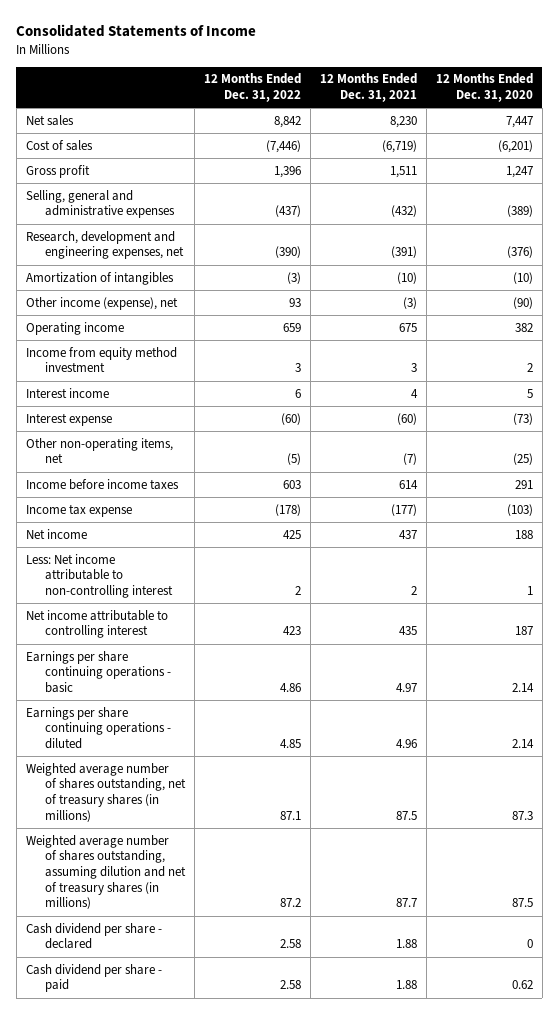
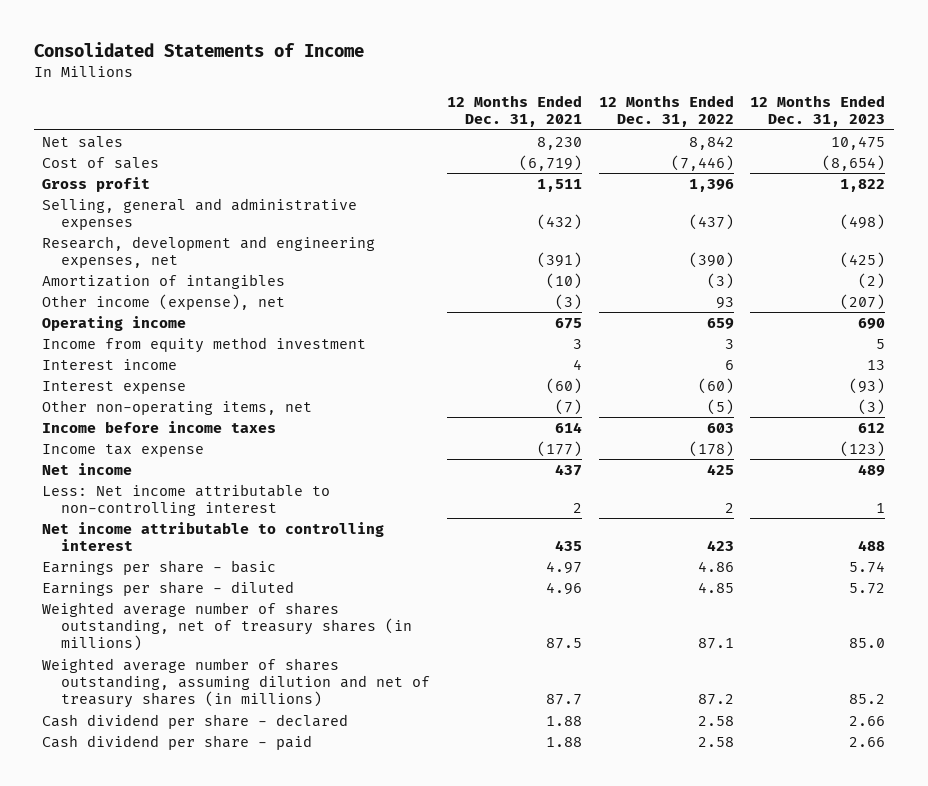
- | 12 Months Ended Dec. 31, 2022 | 12 Months Ended Dec. 31, 2021 | 12 Months Ended Dec. 31, 2020
+ | 12 Months Ended Dec. 31, 2021 | 12 Months Ended Dec. 31, 2022 | 12 Months Ended Dec. 31, 2023
- Earnings per share continuing operations - basic | 4.86 | 4.97 | 2.14
- Earnings per share continuing operations - diluted | 4.85 | 4.96 | 2.14
+ Earnings per share - basic | 4.97 | 4.86 | 5.74
+ Earnings per share - diluted | 4.96 | 4.85 | 5.72

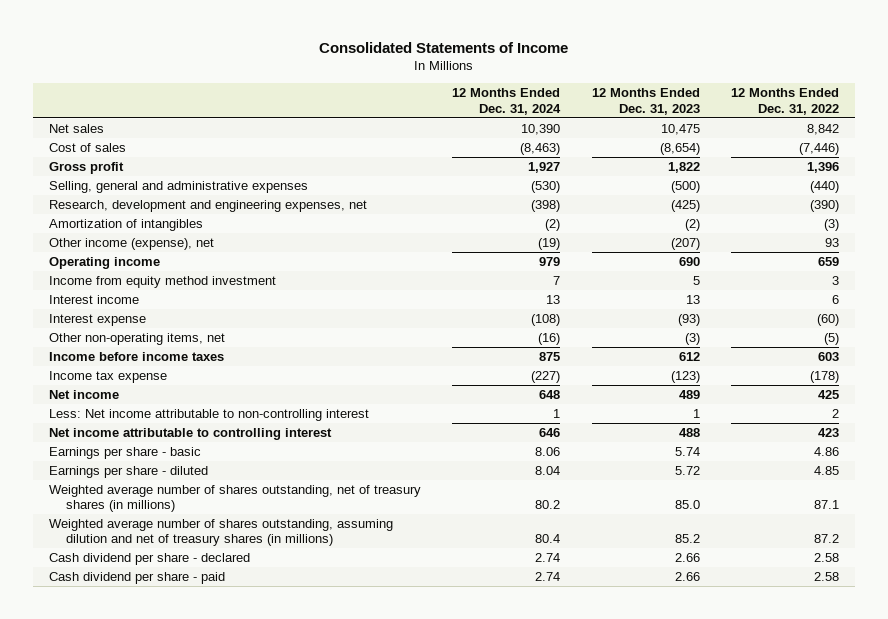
- | 12 Months Ended Dec. 31, 2021 | 12 Months Ended Dec. 31, 2022 | 12 Months Ended Dec. 31, 2023
+ | 12 Months Ended Dec. 31, 2024 | 12 Months Ended Dec. 31, 2023 | 12 Months Ended Dec. 31, 2022
- Selling, general and administrative expenses | (432) | (437) | (498)
+ Selling, general and administrative expenses | (530) | (500) | (440)

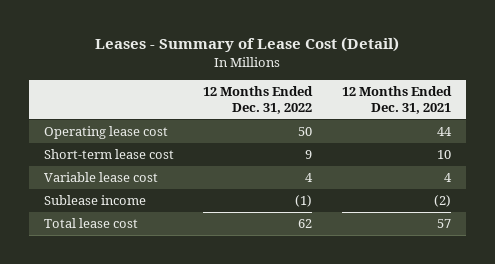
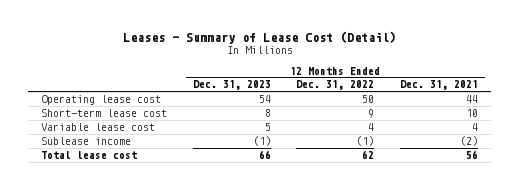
- | 12 Months Ended Dec. 31, 2022 | 12 Months Ended Dec. 31, 2021
+ | 12 Months Ended Dec. 31, 2023 | 12 Months Ended Dec. 31, 2022 | 12 Months Ended Dec. 31, 2021
- Total lease cost | 62 | 57
+ Total lease cost | 66 | 62 | 56

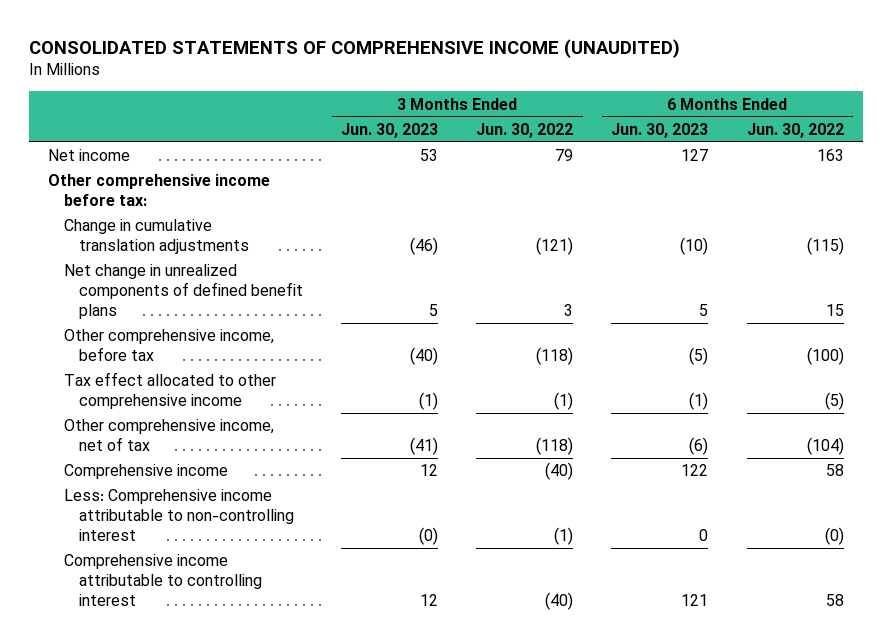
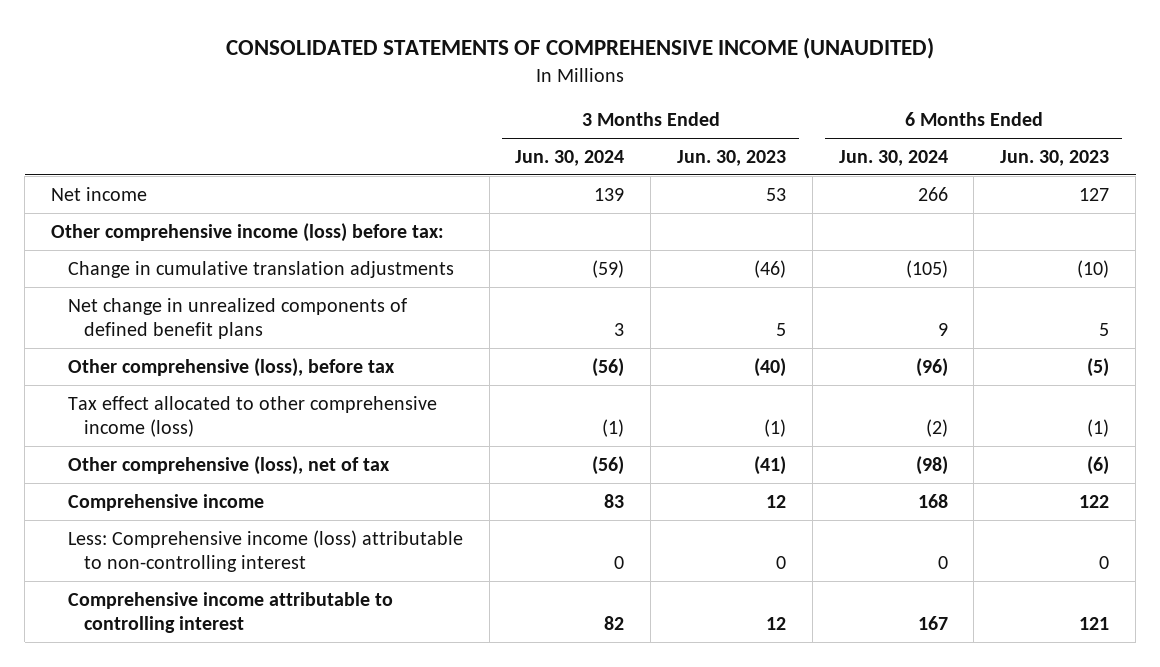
- | 3 Months Ended Jun. 30, 2023 | 3 Months Ended Jun. 30, 2022 | 6 Months Ended Jun. 30, 2023 | 6 Months Ended Jun. 30, 2022
+ | 3 Months Ended Jun. 30, 2024 | 3 Months Ended Jun. 30, 2023 | 6 Months Ended Jun. 30, 2024 | 6 Months Ended Jun. 30, 2023
- Other comprehensive income before tax:
+ Other comprehensive income (loss) before tax:
- Other comprehensive income, before tax | (40) | (118) | (5) | (100)
- Tax effect allocated to other comprehensive income | (1) | (1) | (1) | (5)
- Other comprehensive income, net of tax | (41) | (118) | (6) | (104)
+ Other comprehensive (loss), before tax | (56) | (40) | (96) | (5)
+ Tax effect allocated to other comprehensive income (loss) | (1) | (1) | (2) | (1)
+ Other comprehensive (loss), net of tax | (56) | (41) | (98) | (6)
- Less: Comprehensive income attributable to non-controlling interest | (0) | (1) | 0 | (0)
+ Less: Comprehensive income (loss) attributable to non-controlling interest | 0 | 0 | 0 | 0

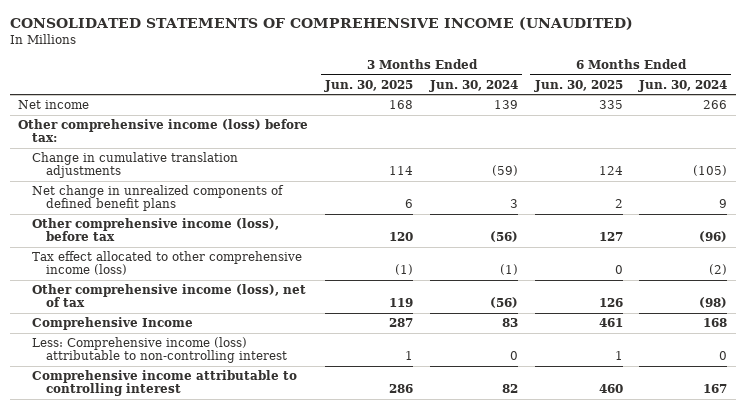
- | 3 Months Ended Jun. 30, 2024 | 3 Months Ended Jun. 30, 2023 | 6 Months Ended Jun. 30, 2024 | 6 Months Ended Jun. 30, 2023
+ | 3 Months Ended Jun. 30, 2025 | 3 Months Ended Jun. 30, 2024 | 6 Months Ended Jun. 30, 2025 | 6 Months Ended Jun. 30, 2024
- Other comprehensive (loss), before tax | (56) | (40) | (96) | (5)
+ Other comprehensive income (loss), before tax | 120 | (56) | 127 | (96)
- Other comprehensive (loss), net of tax | (56) | (41) | (98) | (6)
- Comprehensive income | 83 | 12 | 168 | 122
+ Other comprehensive income (loss), net of tax | 119 | (56) | 126 | (98)
+ Comprehensive Income | 287 | 83 | 461 | 168

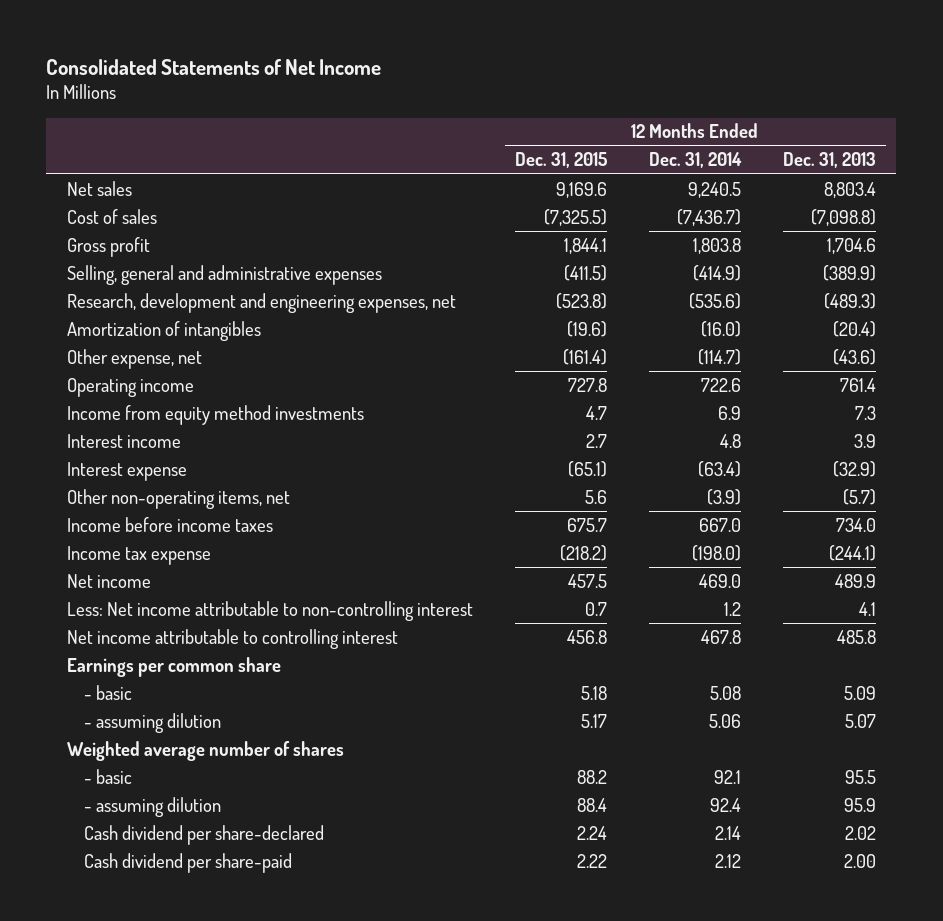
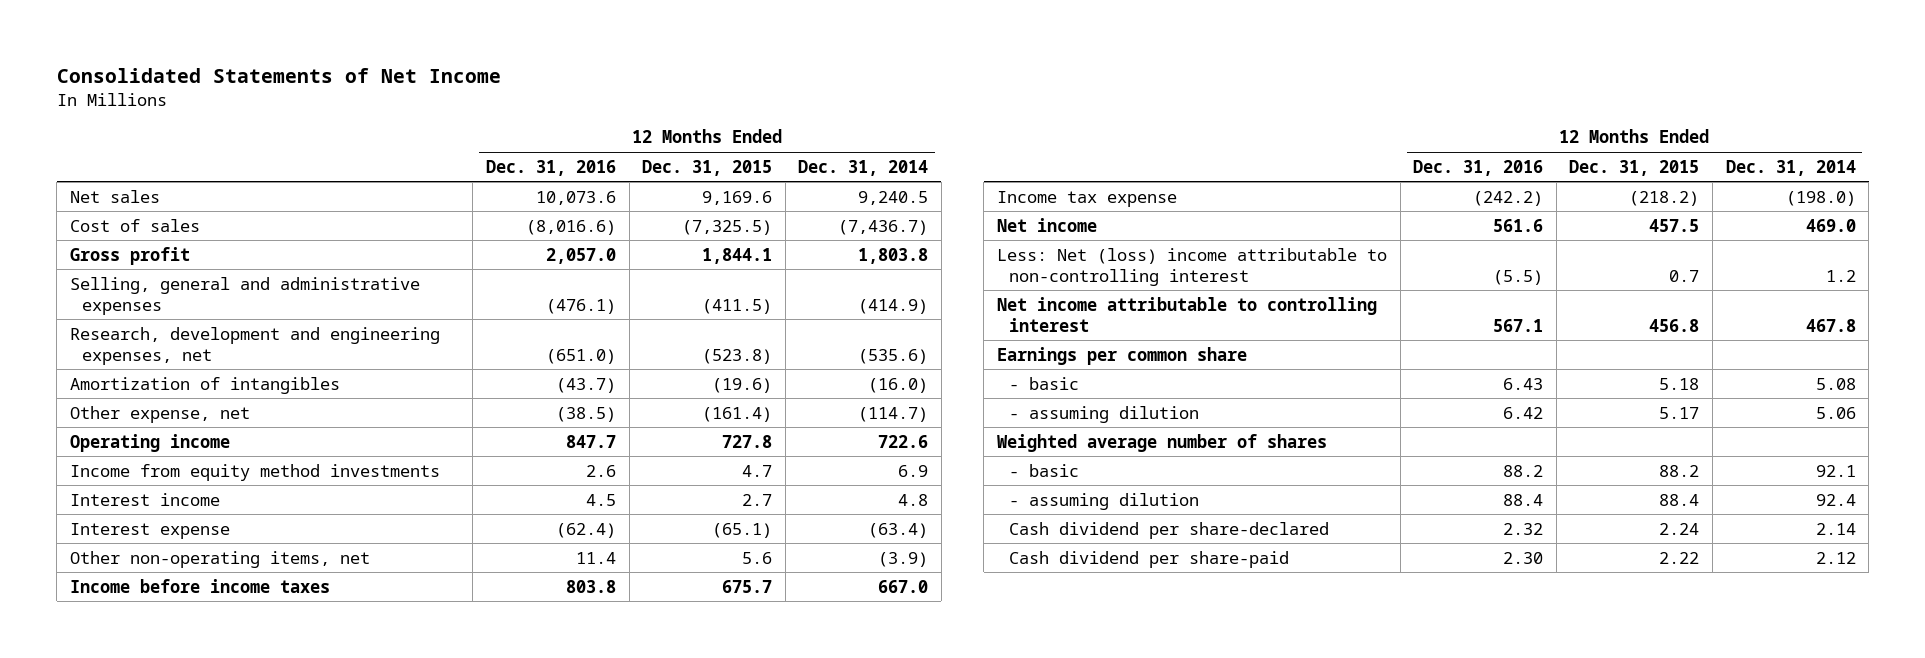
- | 12 Months Ended Dec. 31, 2015 | 12 Months Ended Dec. 31, 2014 | 12 Months Ended Dec. 31, 2013
+ | 12 Months Ended Dec. 31, 2016 | 12 Months Ended Dec. 31, 2015 | 12 Months Ended Dec. 31, 2014
- Less: Net income attributable to non-controlling interest | 0.7 | 1.2 | 4.1
+ Less: Net (loss) income attributable to non-controlling interest | (5.5) | 0.7 | 1.2

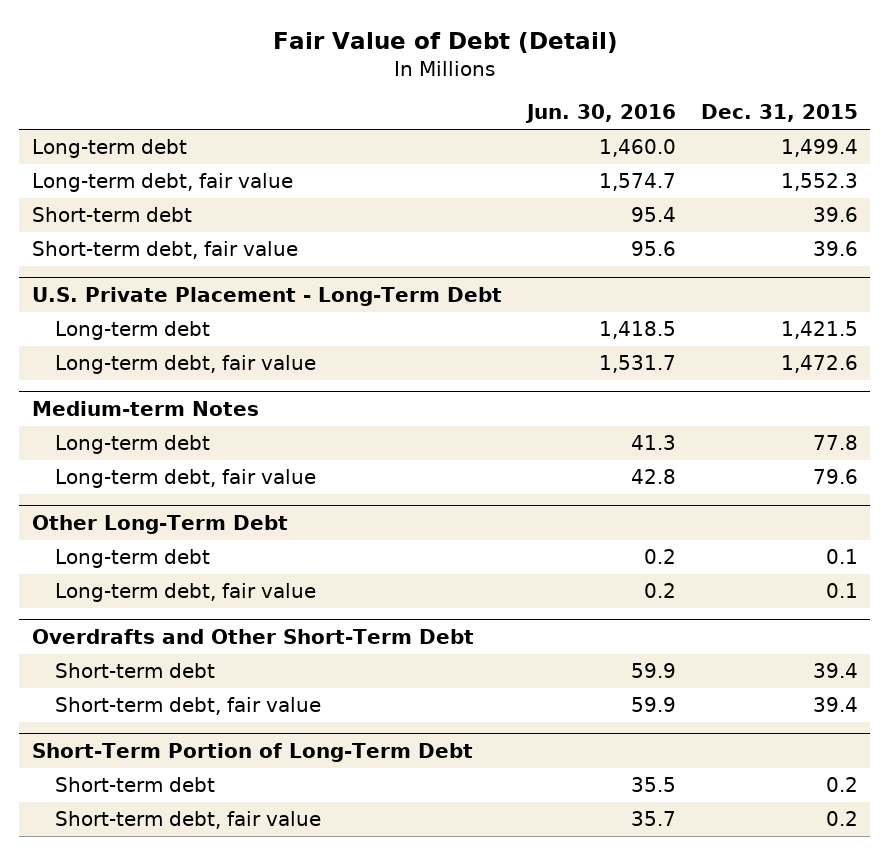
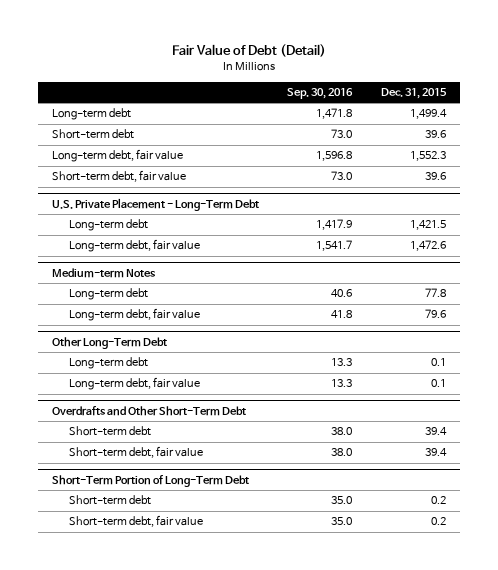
- | Jun. 30, 2016 | Dec. 31, 2015
+ | Sep. 30, 2016 | Dec. 31, 2015
moved down: Long-term debt, fair value | 1,596.8 | 1,552.3

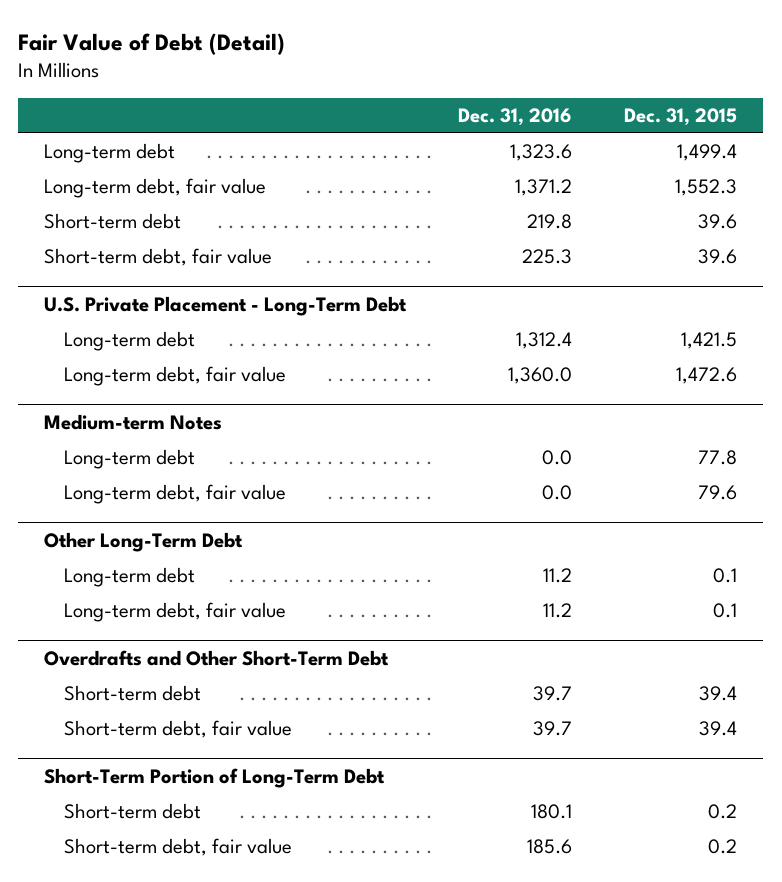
- | Sep. 30, 2016 | Dec. 31, 2015
+ | Dec. 31, 2016 | Dec. 31, 2015
moved down: Short-term debt | 219.8 | 39.6

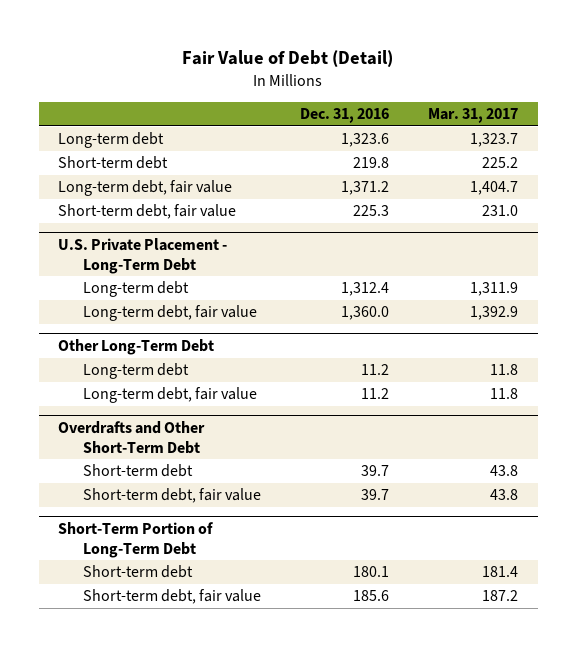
- | Dec. 31, 2016 | Dec. 31, 2015
+ | Dec. 31, 2016 | Mar. 31, 2017
moved down: Long-term debt, fair value | 1,371.2 | 1,404.7
- Medium-term Notes
- Long-term debt | 0.0 | 77.8
- Long-term debt, fair value | 0.0 | 79.6

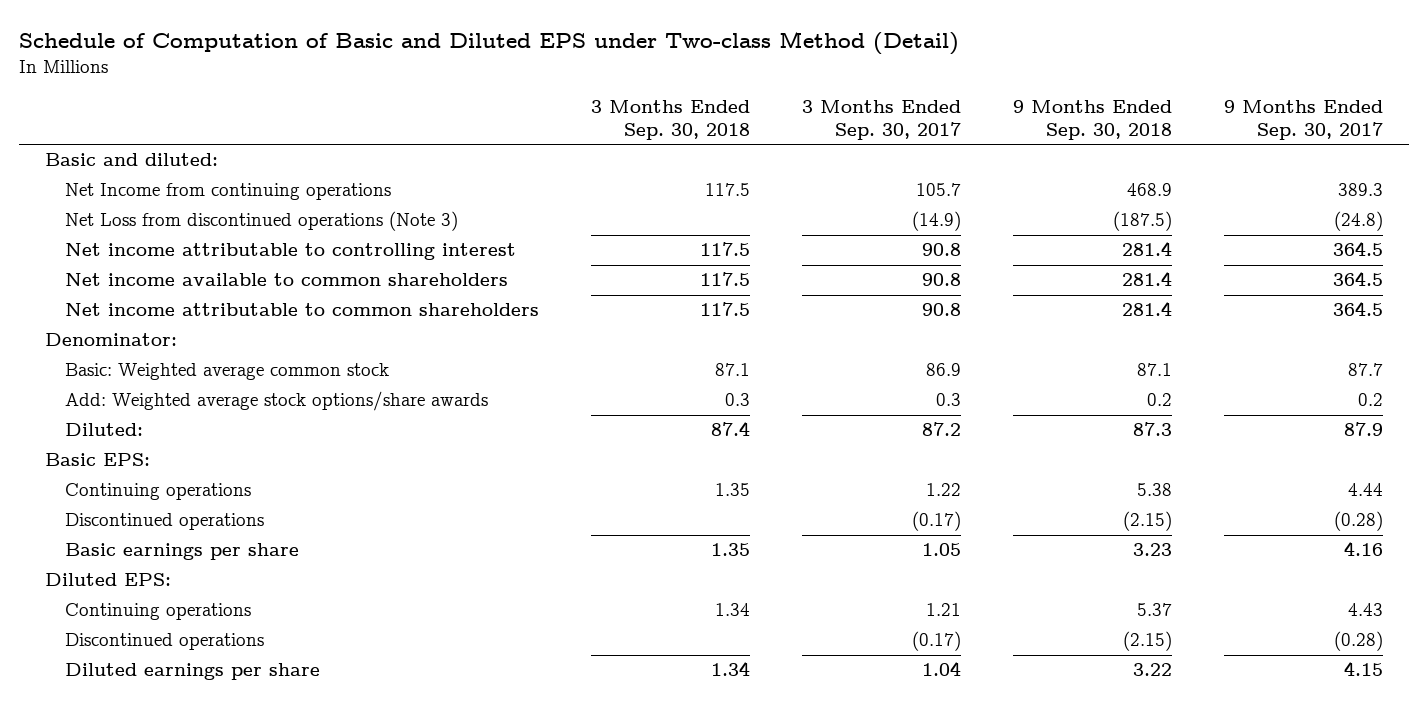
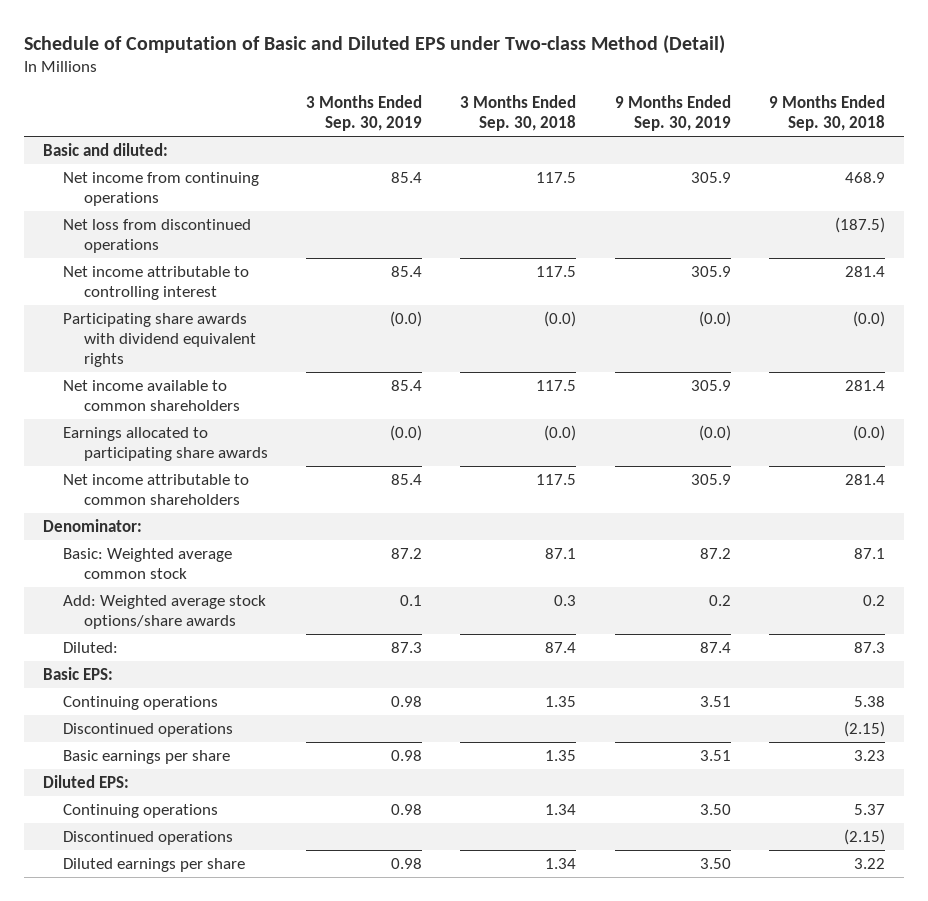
- | 3 Months Ended Sep. 30, 2018 | 3 Months Ended Sep. 30, 2017 | 9 Months Ended Sep. 30, 2018 | 9 Months Ended Sep. 30, 2017
+ | 3 Months Ended Sep. 30, 2019 | 3 Months Ended Sep. 30, 2018 | 9 Months Ended Sep. 30, 2019 | 9 Months Ended Sep. 30, 2018
- Net Income from continuing operations | 117.5 | 105.7 | 468.9 | 389.3
- Net Loss from discontinued operations (Note 3) | | (14.9) | (187.5) | (24.8)
+ Net income from continuing operations | 85.4 | 117.5 | 305.9 | 468.9
+ Net loss from discontinued operations | | | | (187.5)
+ Participating share awards with dividend equivalent rights | (0.0) | (0.0) | (0.0) | (0.0)
+ Earnings allocated to participating share awards | (0.0) | (0.0) | (0.0) | (0.0)

